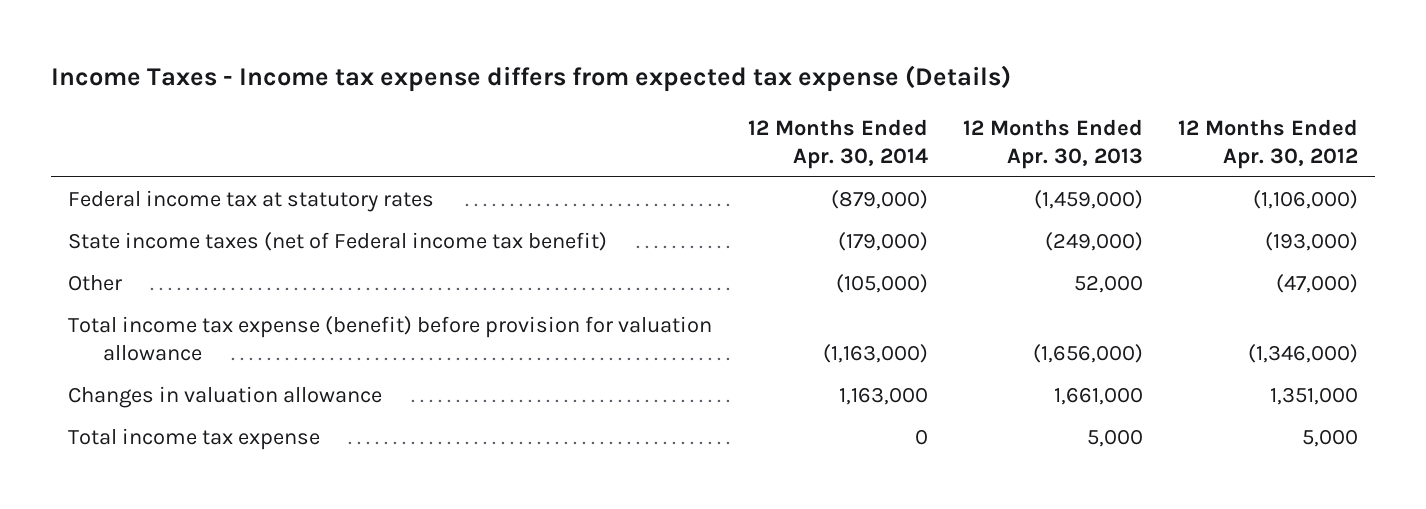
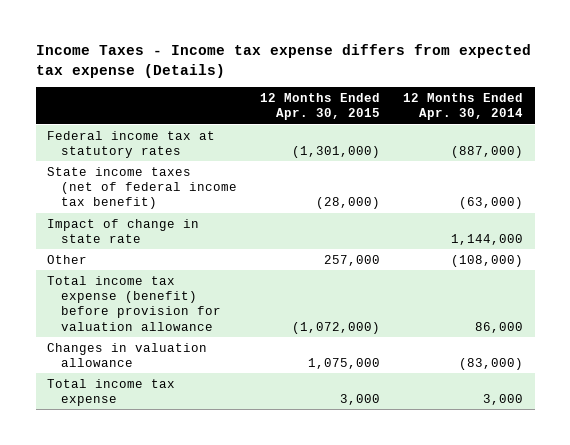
- | 12 Months Ended Apr. 30, 2014 | 12 Months Ended Apr. 30, 2013 | 12 Months Ended Apr. 30, 2012
+ | 12 Months Ended Apr. 30, 2015 | 12 Months Ended Apr. 30, 2014
- Federal income tax at statutory rates | (879,000) | (1,459,000) | (1,106,000)
- State income taxes (net of Federal income tax benefit) | (179,000) | (249,000) | (193,000)
- Other | (105,000) | 52,000 | (47,000)
- Total income tax expense (benefit) before provision for valuation allowance | (1,163,000) | (1,656,000) | (1,346,000)
- Changes in valuation allowance | 1,163,000 | 1,661,000 | 1,351,000
- Total income tax expense | 0 | 5,000 | 5,000
+ Federal income tax at statutory rates | (1,301,000) | (887,000)
+ State income taxes (net of federal income tax benefit) | (28,000) | (63,000)
+ Impact of change in state rate | | 1,144,000
+ Other | 257,000 | (108,000)
+ Total income tax expense (benefit) before provision for valuation allowance | (1,072,000) | 86,000
+ Changes in valuation allowance | 1,075,000 | (83,000)
+ Total income tax expense | 3,000 | 3,000

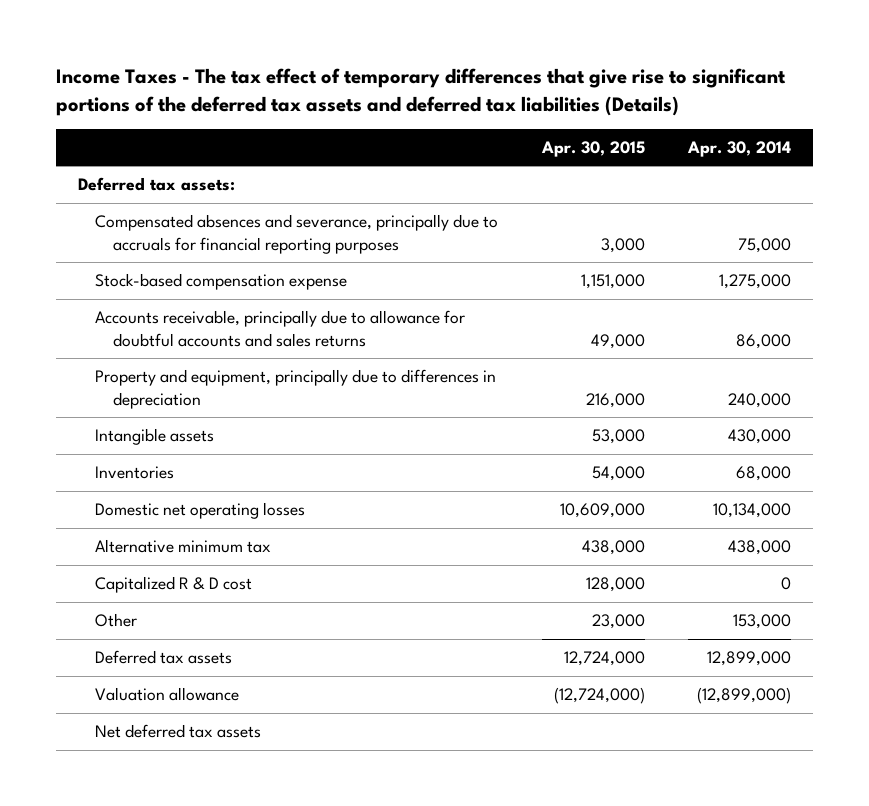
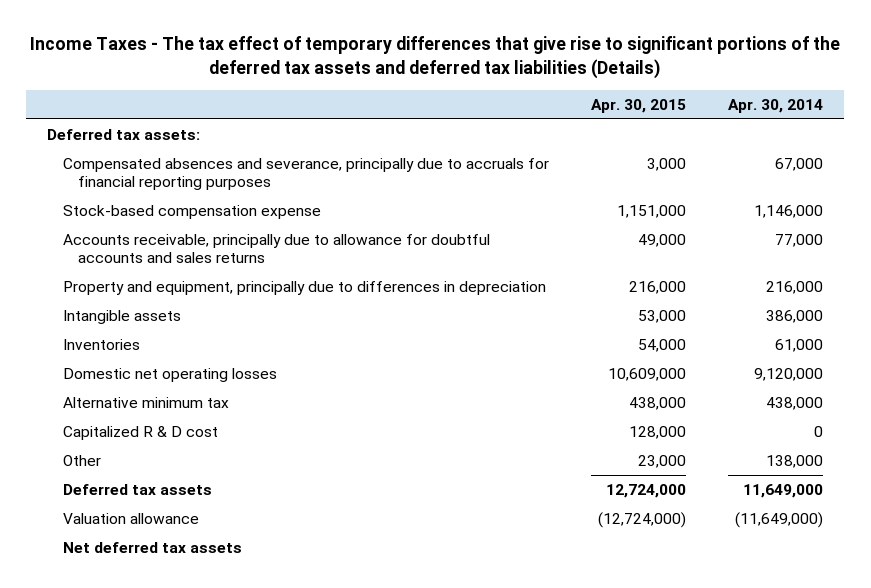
- Compensated absences and severance, principally due to accruals for financial reporting purposes | 3,000 | 75,000
- Stock-based compensation expense | 1,151,000 | 1,275,000
- Accounts receivable, principally due to allowance for doubtful accounts and sales returns | 49,000 | 86,000
- Property and equipment, principally due to differences in depreciation | 216,000 | 240,000
- Intangible assets | 53,000 | 430,000
- Inventories | 54,000 | 68,000
- Domestic net operating losses | 10,609,000 | 10,134,000
+ Compensated absences and severance, principally due to accruals for financial reporting purposes | 3,000 | 67,000
+ Stock-based compensation expense | 1,151,000 | 1,146,000
+ Accounts receivable, principally due to allowance for doubtful accounts and sales returns | 49,000 | 77,000
+ Property and equipment, principally due to differences in depreciation | 216,000 | 216,000
+ Intangible assets | 53,000 | 386,000
+ Inventories | 54,000 | 61,000
+ Domestic net operating losses | 10,609,000 | 9,120,000
- Other | 23,000 | 153,000
- Deferred tax assets | 12,724,000 | 12,899,000
- Valuation allowance | (12,724,000) | (12,899,000)
+ Other | 23,000 | 138,000
+ Deferred tax assets | 12,724,000 | 11,649,000
+ Valuation allowance | (12,724,000) | (11,649,000)

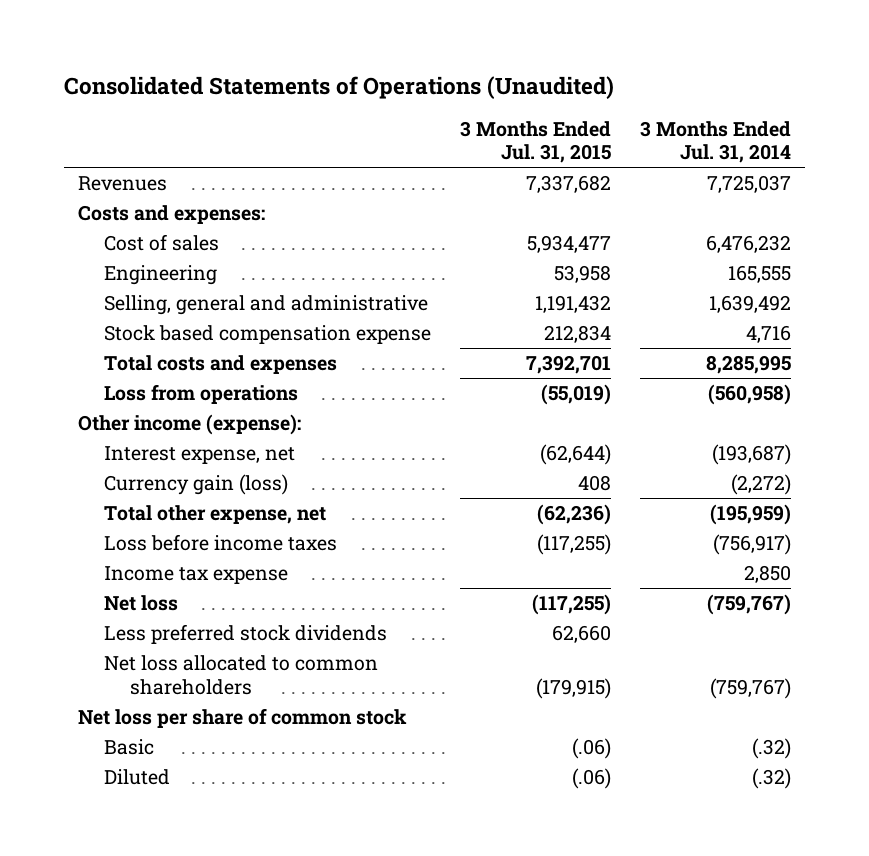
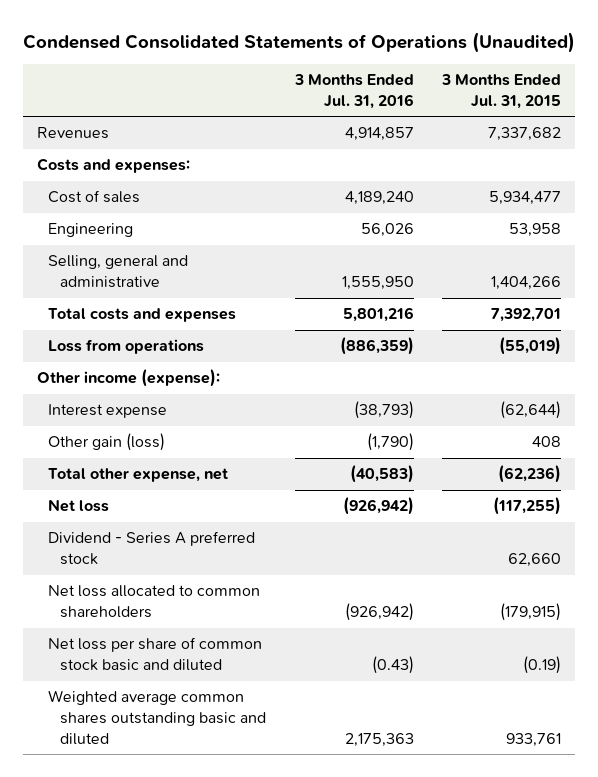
- Consolidated Statements of Operations (Unaudited)
+ Condensed Consolidated Statements of Operations (Unaudited)
- | 3 Months Ended Jul. 31, 2015 | 3 Months Ended Jul. 31, 2014
+ | 3 Months Ended Jul. 31, 2016 | 3 Months Ended Jul. 31, 2015
- Selling, general and administrative | 1,191,432 | 1,639,492
- Stock based compensation expense | 212,834 | 4,716
+ Selling, general and administrative | 1,555,950 | 1,404,266
- Interest expense, net | (62,644) | (193,687)
- Currency gain (loss) | 408 | (2,272)
+ Interest expense | (38,793) | (62,644)
+ Other gain (loss) | (1,790) | 408
- Loss before income taxes | (117,255) | (756,917)
- Income tax expense | | 2,850
- Less preferred stock dividends | 62,660 |
+ Dividend - Series A preferred stock | | 62,660
- Net loss per share of common stock
- Basic | (.06) | (.32)
- Diluted | (.06) | (.32)
+ Net loss per share of common stock basic and diluted | (0.43) | (0.19)
+ Weighted average common shares outstanding basic and diluted | 2,175,363 | 933,761

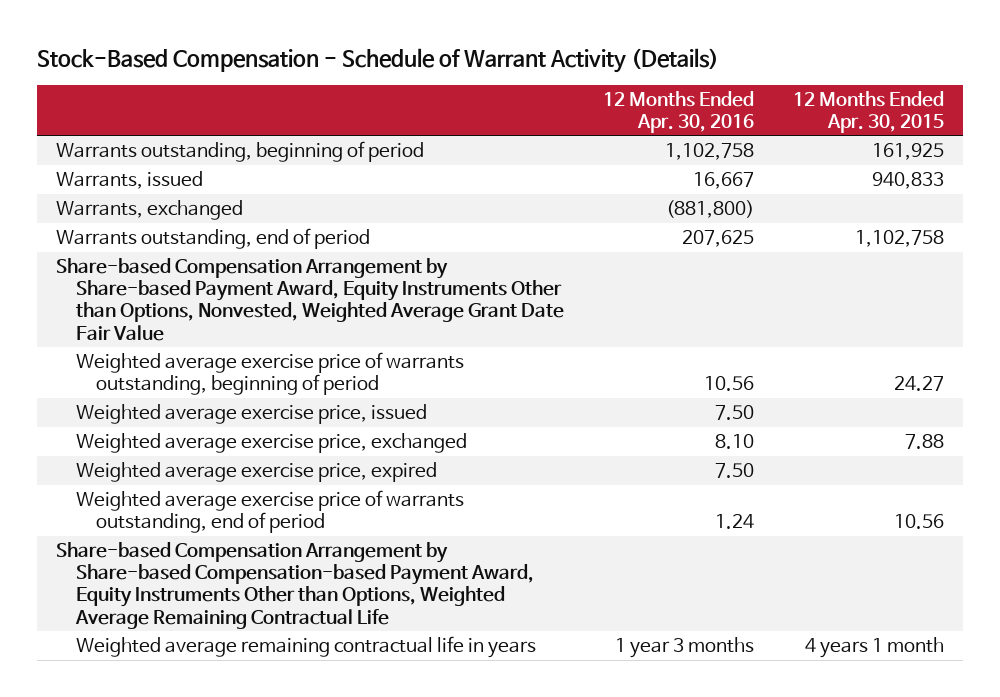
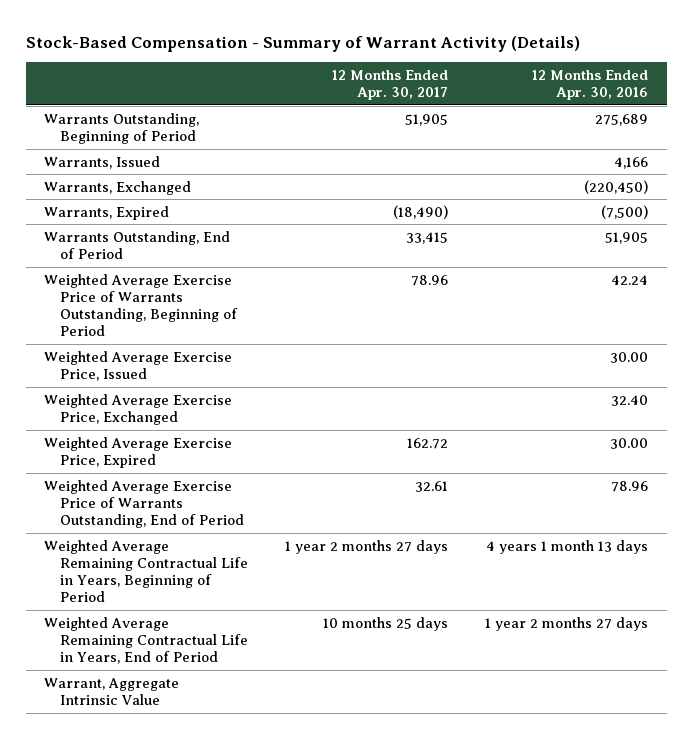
- Stock-Based Compensation - Schedule of Warrant Activity (Details)
+ Stock-Based Compensation - Summary of Warrant Activity (Details)
- | 12 Months Ended Apr. 30, 2016 | 12 Months Ended Apr. 30, 2015
+ | 12 Months Ended Apr. 30, 2017 | 12 Months Ended Apr. 30, 2016
- Warrants outstanding, beginning of period | 1,102,758 | 161,925
- Warrants, issued | 16,667 | 940,833
- Warrants, exchanged | (881,800) |
- Warrants outstanding, end of period | 207,625 | 1,102,758
- Share-based Compensation Arrangement by Share-based Payment Award, Equity Instruments Other than Options, Nonvested, Weighted Average Grant Date Fair Value
- Weighted average exercise price of warrants outstanding, beginning of period | 10.56 | 24.27
- Weighted average exercise price, issued | 7.50 |
- Weighted average exercise price, exchanged | 8.10 | 7.88
- Weighted average exercise price, expired | 7.50 |
- Weighted average exercise price of warrants outstanding, end of period | 1.24 | 10.56
- Share-based Compensation Arrangement by Share-based Compensation-based Payment Award, Equity Instruments Other than Options, Weighted Average Remaining Contractual Life
- Weighted average remaining contractual life in years | 1 year 3 months | 4 years 1 month
+ Warrants Outstanding, Beginning of Period | 51,905 | 275,689
+ Warrants, Issued | | 4,166
+ Warrants, Exchanged | | (220,450)
+ Warrants, Expired | (18,490) | (7,500)
+ Warrants Outstanding, End of Period | 33,415 | 51,905
+ Weighted Average Exercise Price of Warrants Outstanding, Beginning of Period | 78.96 | 42.24
+ Weighted Average Exercise Price, Issued | | 30.00
+ Weighted Average Exercise Price, Exchanged | | 32.40
+ Weighted Average Exercise Price, Expired | 162.72 | 30.00
+ Weighted Average Exercise Price of Warrants Outstanding, End of Period | 32.61 | 78.96
+ Weighted Average Remaining Contractual Life in Years, Beginning of Period | 1 year 2 months 27 days | 4 years 1 month 13 days
+ Weighted Average Remaining Contractual Life in Years, End of Period | 10 months 25 days | 1 year 2 months 27 days
+ Warrant, Aggregate Intrinsic Value

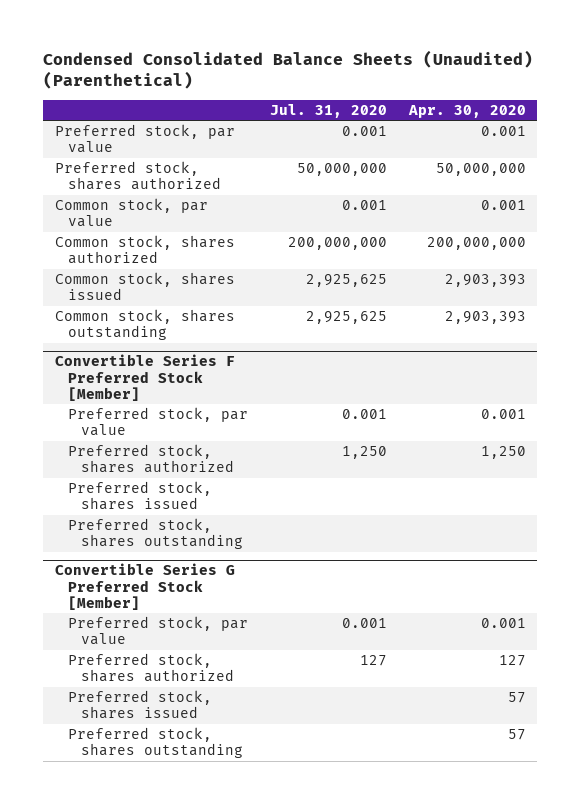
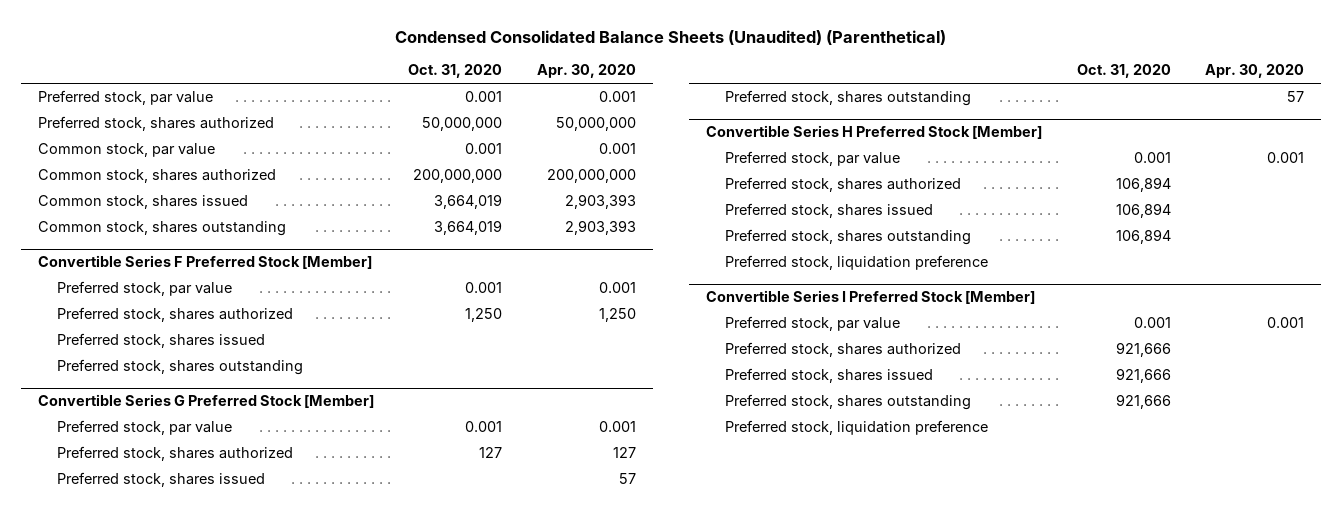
- | Jul. 31, 2020 | Apr. 30, 2020
+ | Oct. 31, 2020 | Apr. 30, 2020
+ Convertible Series H Preferred Stock [Member]
+ Preferred stock, par value | 0.001 | 0.001
+ Preferred stock, shares authorized | 106,894 |
+ Preferred stock, shares issued | 106,894 |
+ Preferred stock, shares outstanding | 106,894 |
+ Preferred stock, liquidation preference
+ Convertible Series I Preferred Stock [Member]
+ Preferred stock, par value | 0.001 | 0.001
+ Preferred stock, shares authorized | 921,666 |
+ Preferred stock, shares issued | 921,666 |
+ Preferred stock, shares outstanding | 921,666 |
+ Preferred stock, liquidation preference

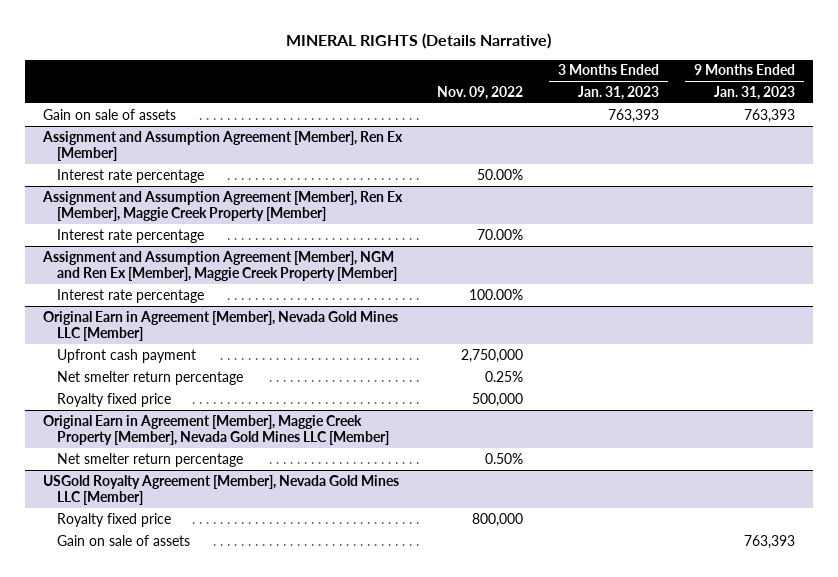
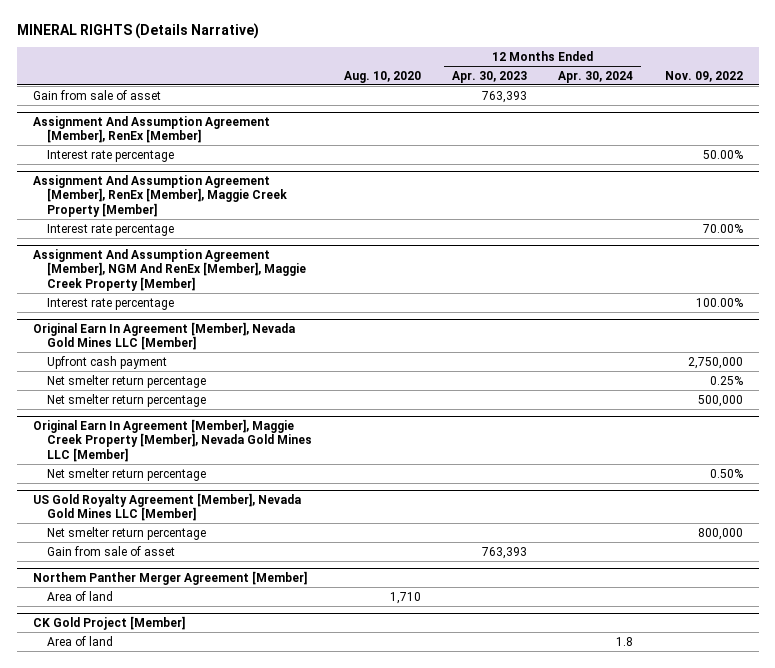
- | Nov. 09, 2022 | 3 Months Ended Jan. 31, 2023 | 9 Months Ended Jan. 31, 2023
+ | Aug. 10, 2020 | 12 Months Ended Apr. 30, 2023 | 12 Months Ended Apr. 30, 2024 | Nov. 09, 2022
- Gain on sale of assets | | 763,393 | 763,393
- Assignment and Assumption Agreement [Member], Ren Ex [Member]
+ Gain from sale of asset | | 763,393 | |
+ Assignment And Assumption Agreement [Member], RenEx [Member]
- Assignment and Assumption Agreement [Member], Ren Ex [Member], Maggie Creek Property [Member]
+ Assignment And Assumption Agreement [Member], RenEx [Member], Maggie Creek Property [Member]
- Assignment and Assumption Agreement [Member], NGM and Ren Ex [Member], Maggie Creek Property [Member]
+ Assignment And Assumption Agreement [Member], NGM And RenEx [Member], Maggie Creek Property [Member]
- Original Earn in Agreement [Member], Nevada Gold Mines LLC [Member]
+ Original Earn In Agreement [Member], Nevada Gold Mines LLC [Member]
- Royalty fixed price | 500,000 | |
- Original Earn in Agreement [Member], Maggie Creek Property [Member], Nevada Gold Mines LLC [Member]
+ Net smelter return percentage | | | | 500,000
+ Original Earn In Agreement [Member], Maggie Creek Property [Member], Nevada Gold Mines LLC [Member]
- USGold Royalty Agreement [Member], Nevada Gold Mines LLC [Member]
- Royalty fixed price | 800,000 | |
- Gain on sale of assets | | | 763,393
+ US Gold Royalty Agreement [Member], Nevada Gold Mines LLC [Member]
+ Net smelter return percentage | | | | 800,000
+ Gain from sale of asset | | 763,393 | |
+ Northem Panther Merger Agreement [Member]
+ Area of land | 1,710 | | |
+ CK Gold Project [Member]
+ Area of land | | | 1.8 |

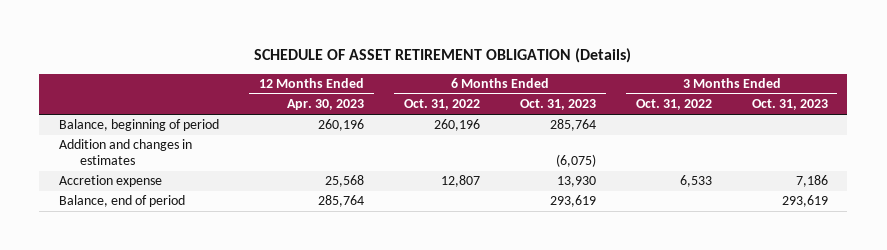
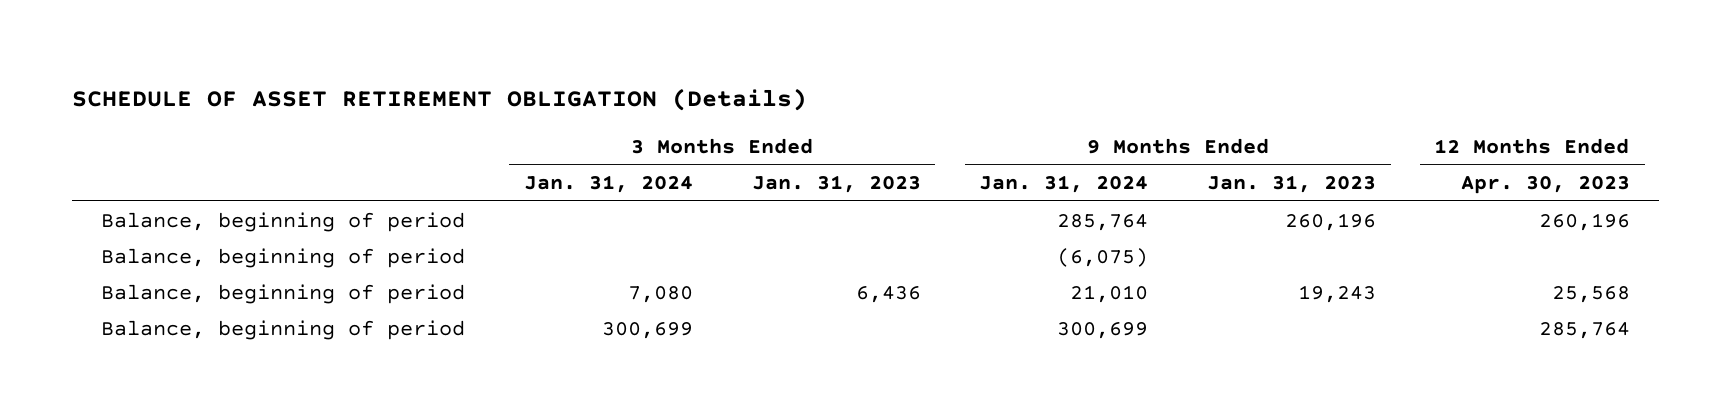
- | 12 Months Ended Apr. 30, 2023 | 6 Months Ended Oct. 31, 2022 | 6 Months Ended Oct. 31, 2023 | 3 Months Ended Oct. 31, 2022 | 3 Months Ended Oct. 31, 2023
+ | 3 Months Ended Jan. 31, 2024 | 3 Months Ended Jan. 31, 2023 | 9 Months Ended Jan. 31, 2024 | 9 Months Ended Jan. 31, 2023 | 12 Months Ended Apr. 30, 2023
- Addition and changes in estimates | | | (6,075) | |
- Accretion expense | 25,568 | 12,807 | 13,930 | 6,533 | 7,186
- Balance, end of period | 285,764 | | 293,619 | | 293,619
+ Balance, beginning of period | | | (6,075) | |
+ Balance, beginning of period | 7,080 | 6,436 | 21,010 | 19,243 | 25,568
+ Balance, beginning of period | 300,699 | | 300,699 | | 285,764

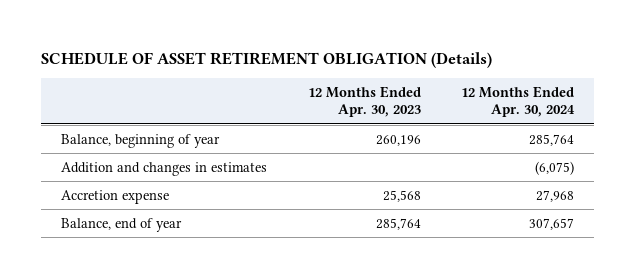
- | 3 Months Ended Jan. 31, 2024 | 3 Months Ended Jan. 31, 2023 | 9 Months Ended Jan. 31, 2024 | 9 Months Ended Jan. 31, 2023 | 12 Months Ended Apr. 30, 2023
+ | 12 Months Ended Apr. 30, 2023 | 12 Months Ended Apr. 30, 2024
- Balance, beginning of period | | | 285,764 | 260,196 | 260,196
- Balance, beginning of period | | | (6,075) | |
- Balance, beginning of period | 7,080 | 6,436 | 21,010 | 19,243 | 25,568
- Balance, beginning of period | 300,699 | | 300,699 | | 285,764
+ Balance, beginning of year | 260,196 | 285,764
+ Addition and changes in estimates | | (6,075)
+ Accretion expense | 25,568 | 27,968
+ Balance, end of year | 285,764 | 307,657

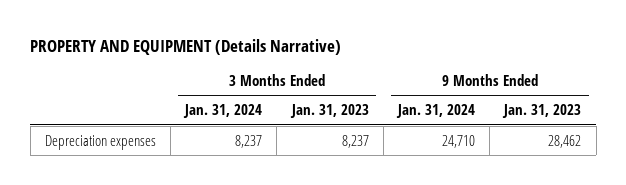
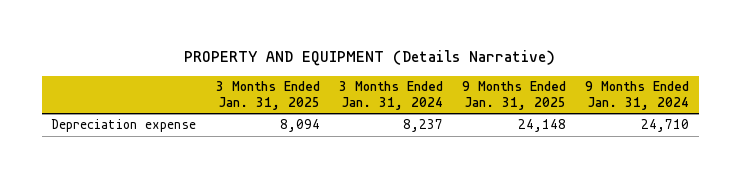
- | 3 Months Ended Jan. 31, 2024 | 3 Months Ended Jan. 31, 2023 | 9 Months Ended Jan. 31, 2024 | 9 Months Ended Jan. 31, 2023
+ | 3 Months Ended Jan. 31, 2025 | 3 Months Ended Jan. 31, 2024 | 9 Months Ended Jan. 31, 2025 | 9 Months Ended Jan. 31, 2024
- Depreciation expenses | 8,237 | 8,237 | 24,710 | 28,462
+ Depreciation expense | 8,094 | 8,237 | 24,148 | 24,710

